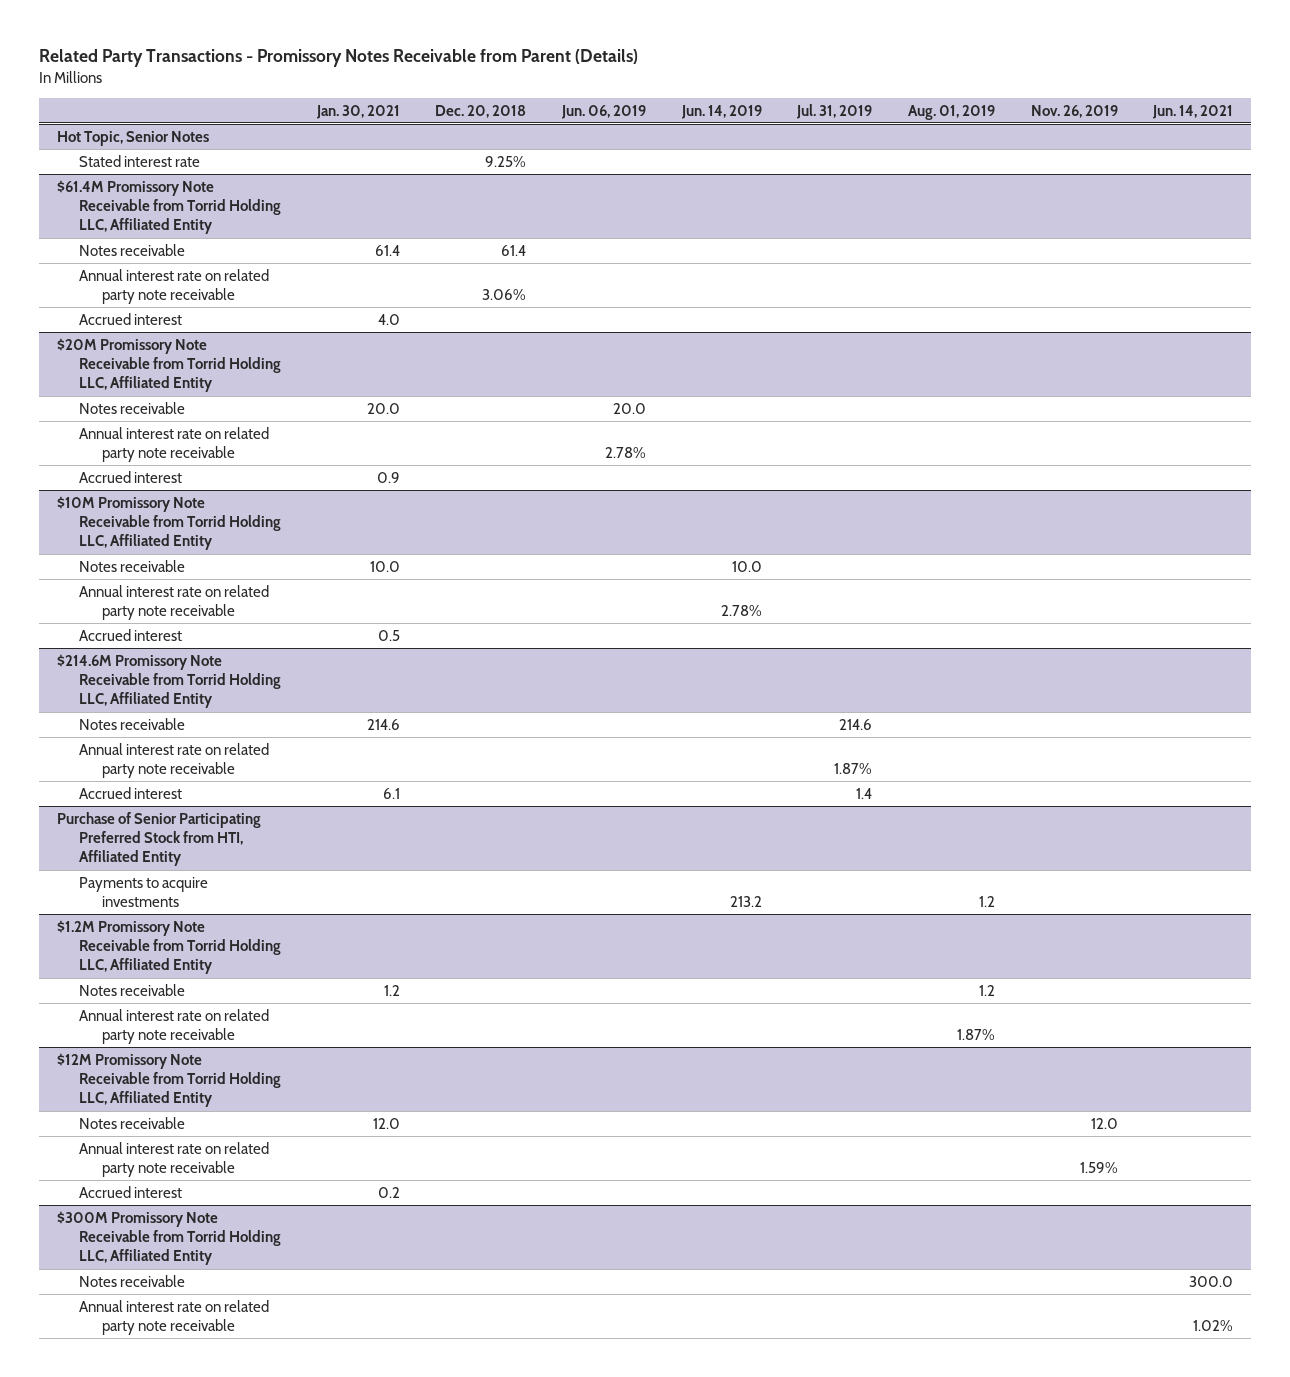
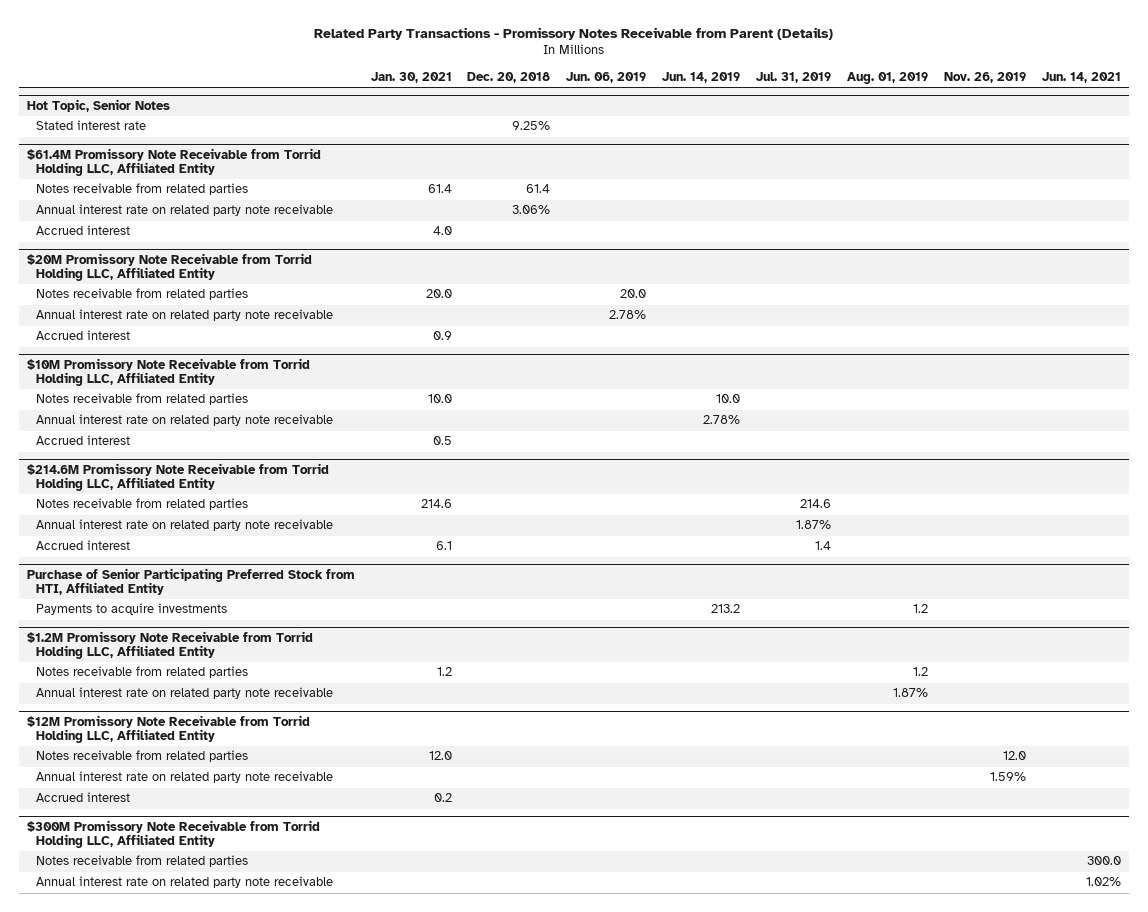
@ $61.4M Promissory Note Receivable from Torrid Holding LLC, Affiliated Entity
- Notes receivable | 61.4 | 61.4 | | | | | |
+ Notes receivable from related parties | 61.4 | 61.4 | | | | | |
@ $20M Promissory Note Receivable from Torrid Holding LLC, Affiliated Entity
- Notes receivable | 20.0 | | 20.0 | | | | |
+ Notes receivable from related parties | 20.0 | | 20.0 | | | | |
@ $10M Promissory Note Receivable from Torrid Holding LLC, Affiliated Entity
- Notes receivable | 10.0 | | | 10.0 | | | |
+ Notes receivable from related parties | 10.0 | | | 10.0 | | | |
@ $214.6M Promissory Note Receivable from Torrid Holding LLC, Affiliated Entity
- Notes receivable | 214.6 | | | | 214.6 | | |
+ Notes receivable from related parties | 214.6 | | | | 214.6 | | |
@ $1.2M Promissory Note Receivable from Torrid Holding LLC, Affiliated Entity
- Notes receivable | 1.2 | | | | | 1.2 | |
+ Notes receivable from related parties | 1.2 | | | | | 1.2 | |
@ $12M Promissory Note Receivable from Torrid Holding LLC, Affiliated Entity
- Notes receivable | 12.0 | | | | | | 12.0 |
+ Notes receivable from related parties | 12.0 | | | | | | 12.0 |
@ $300M Promissory Note Receivable from Torrid Holding LLC, Affiliated Entity
- Notes receivable | | | | | | | | 300.0
+ Notes receivable from related parties | | | | | | | | 300.0

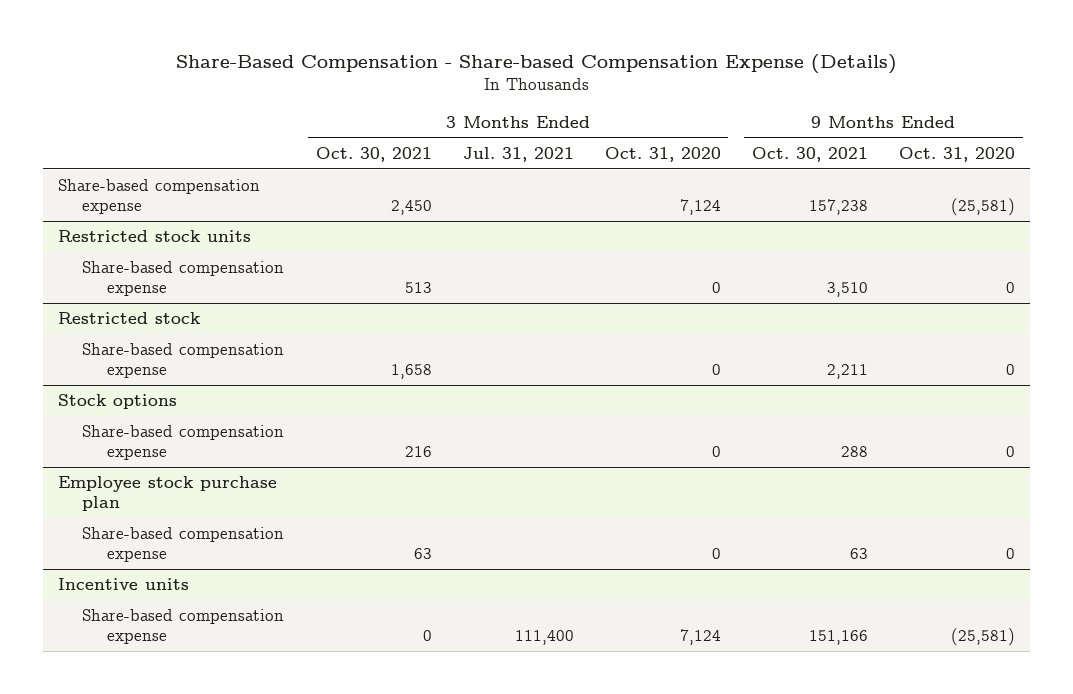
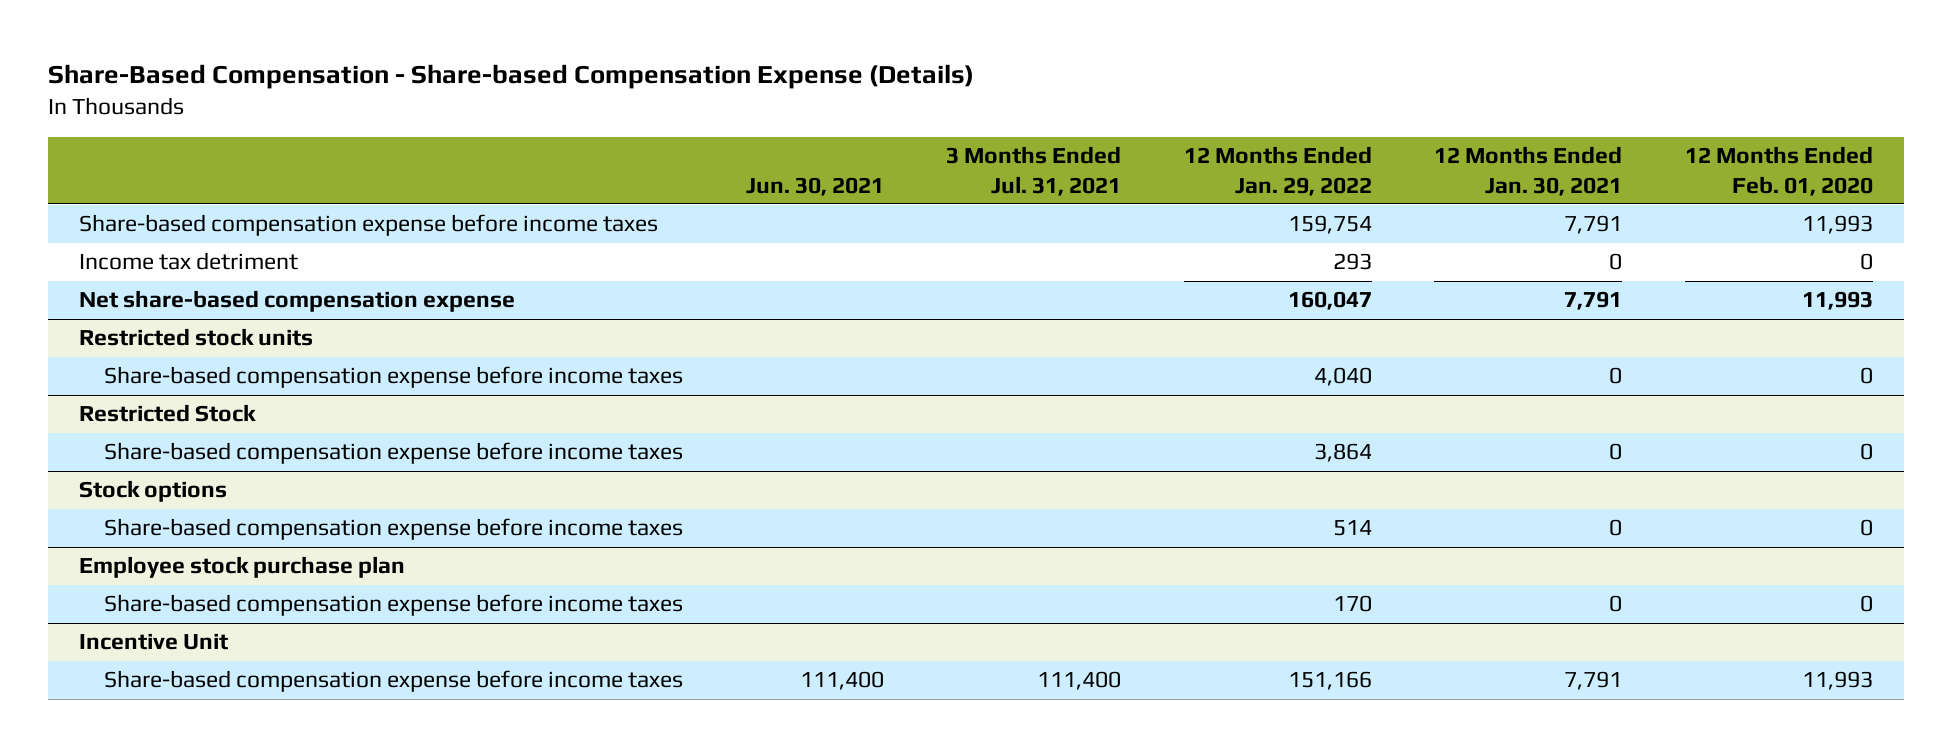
- | 3 Months Ended Oct. 30, 2021 | 3 Months Ended Jul. 31, 2021 | 3 Months Ended Oct. 31, 2020 | 9 Months Ended Oct. 30, 2021 | 9 Months Ended Oct. 31, 2020
+ | Jun. 30, 2021 | 3 Months Ended Jul. 31, 2021 | 12 Months Ended Jan. 29, 2022 | 12 Months Ended Jan. 30, 2021 | 12 Months Ended Feb. 01, 2020
- Share-based compensation expense | 2,450 | | 7,124 | 157,238 | (25,581)
+ Share-based compensation expense before income taxes | | | 159,754 | 7,791 | 11,993
+ Income tax detriment | | | 293 | 0 | 0
+ Net share-based compensation expense | | | 160,047 | 7,791 | 11,993
@ Restricted stock units
- Share-based compensation expense | 513 | | 0 | 3,510 | 0
- Restricted stock
- Share-based compensation expense | 1,658 | | 0 | 2,211 | 0
@ Restricted stock units
+ Share-based compensation expense before income taxes | | | 4,040 | 0 | 0
+ Restricted Stock
+ Share-based compensation expense before income taxes | | | 3,864 | 0 | 0
@ Stock options
- Share-based compensation expense | 216 | | 0 | 288 | 0
+ Share-based compensation expense before income taxes | | | 514 | 0 | 0
@ Employee stock purchase plan
- Share-based compensation expense | 63 | | 0 | 63 | 0
- Incentive units
- Share-based compensation expense | 0 | 111,400 | 7,124 | 151,166 | (25,581)
@ Employee stock purchase plan
+ Share-based compensation expense before income taxes | | | 170 | 0 | 0
+ Incentive Unit
+ Share-based compensation expense before income taxes | 111,400 | 111,400 | 151,166 | 7,791 | 11,993

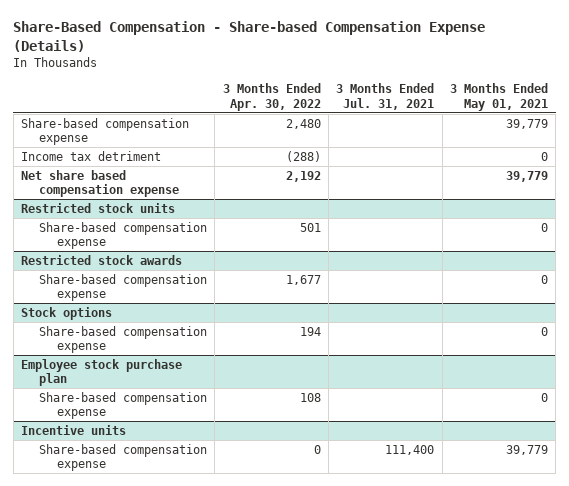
- | Jun. 30, 2021 | 3 Months Ended Jul. 31, 2021 | 12 Months Ended Jan. 29, 2022 | 12 Months Ended Jan. 30, 2021 | 12 Months Ended Feb. 01, 2020
+ | 3 Months Ended Apr. 30, 2022 | 3 Months Ended Jul. 31, 2021 | 3 Months Ended May 01, 2021
- Share-based compensation expense before income taxes | | | 159,754 | 7,791 | 11,993
+ Share-based compensation expense | 2,480 | | 39,779
- Net share-based compensation expense | | | 160,047 | 7,791 | 11,993
+ Net share based compensation expense | 2,192 | | 39,779
@ Restricted stock units
- Share-based compensation expense before income taxes | | | 4,040 | 0 | 0
- Restricted Stock
- Share-based compensation expense before income taxes | | | 3,864 | 0 | 0
@ Restricted stock units
+ Share-based compensation expense | 501 | | 0
+ Restricted stock awards
+ Share-based compensation expense | 1,677 | | 0
@ Stock options
- Share-based compensation expense before income taxes | | | 514 | 0 | 0
+ Share-based compensation expense | 194 | | 0
@ Employee stock purchase plan
- Share-based compensation expense before income taxes | | | 170 | 0 | 0
- Incentive Unit
- Share-based compensation expense before income taxes | 111,400 | 111,400 | 151,166 | 7,791 | 11,993
@ Employee stock purchase plan
+ Share-based compensation expense | 108 | | 0
+ Incentive units
+ Share-based compensation expense | 0 | 111,400 | 39,779

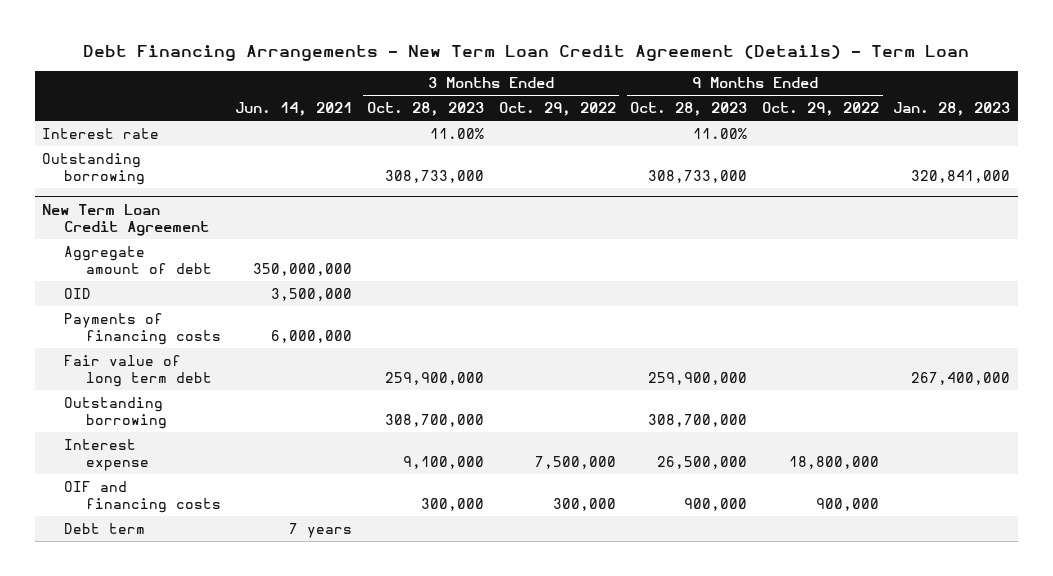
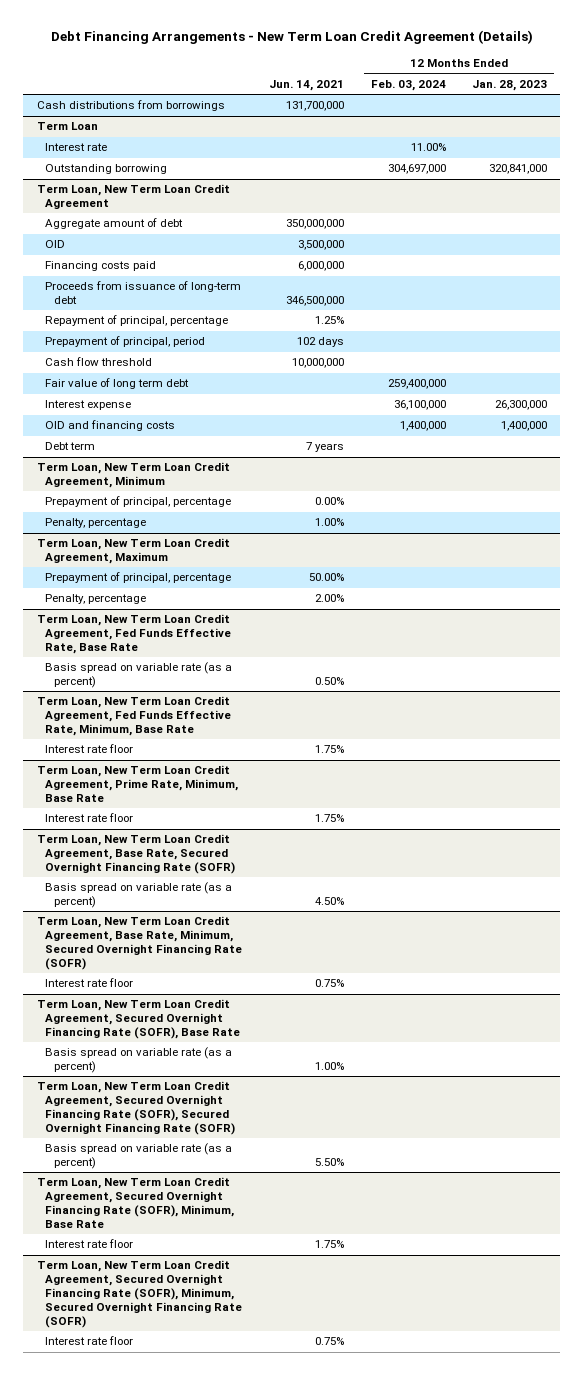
- Debt Financing Arrangements - New Term Loan Credit Agreement (Details) - Term Loan
+ Debt Financing Arrangements - New Term Loan Credit Agreement (Details)
- | Jun. 14, 2021 | 3 Months Ended Oct. 28, 2023 | 3 Months Ended Oct. 29, 2022 | 9 Months Ended Oct. 28, 2023 | 9 Months Ended Oct. 29, 2022 | Jan. 28, 2023
+ | Jun. 14, 2021 | 12 Months Ended Feb. 03, 2024 | 12 Months Ended Jan. 28, 2023
- Interest rate | | 11.00% | | 11.00% | |
- Outstanding borrowing | | 308,733,000 | | 308,733,000 | | 320,841,000
- New Term Loan Credit Agreement
- Aggregate amount of debt | 350,000,000 | | | | |
- OID | 3,500,000 | | | | |
- Payments of financing costs | 6,000,000 | | | | |
- Fair value of long term debt | | 259,900,000 | | 259,900,000 | | 267,400,000
+ Cash distributions from borrowings | 131,700,000 | |
+ Term Loan
+ Interest rate | | 11.00% |
- Interest expense | | 9,100,000 | 7,500,000 | 26,500,000 | 18,800,000 |
- OIF and financing costs | | 300,000 | 300,000 | 900,000 | 900,000 |
- Debt term | 7 years | | | | |
+ Term Loan, New Term Loan Credit Agreement
+ Aggregate amount of debt | 350,000,000 | |
+ OID | 3,500,000 | |
+ Financing costs paid | 6,000,000 | |
+ Proceeds from issuance of long-term debt | 346,500,000 | |
+ Repayment of principal, percentage | 1.25% | |
+ Prepayment of principal, period | 102 days | |
+ Cash flow threshold | 10,000,000 | |
+ Fair value of long term debt | | 259,400,000 |
+ Interest expense | | 36,100,000 | 26,300,000
+ OID and financing costs | | 1,400,000 | 1,400,000
+ Debt term | 7 years | |
+ Term Loan, New Term Loan Credit Agreement, Minimum
+ Prepayment of principal, percentage | 0.00% | |
+ Penalty, percentage | 1.00% | |
+ Term Loan, New Term Loan Credit Agreement, Maximum
+ Prepayment of principal, percentage | 50.00% | |
+ Penalty, percentage | 2.00% | |
+ Term Loan, New Term Loan Credit Agreement, Fed Funds Effective Rate, Base Rate
+ Basis spread on variable rate (as a percent) | 0.50% | |
+ Term Loan, New Term Loan Credit Agreement, Fed Funds Effective Rate, Minimum, Base Rate
+ Interest rate floor | 1.75% | |
+ Term Loan, New Term Loan Credit Agreement, Prime Rate, Minimum, Base Rate
+ Interest rate floor | 1.75% | |
+ Term Loan, New Term Loan Credit Agreement, Base Rate, Secured Overnight Financing Rate (SOFR)
+ Basis spread on variable rate (as a percent) | 4.50% | |
+ Term Loan, New Term Loan Credit Agreement, Base Rate, Minimum, Secured Overnight Financing Rate (SOFR)
+ Interest rate floor | 0.75% | |
+ Term Loan, New Term Loan Credit Agreement, Secured Overnight Financing Rate (SOFR), Base Rate
+ Basis spread on variable rate (as a percent) | 1.00% | |
+ Term Loan, New Term Loan Credit Agreement, Secured Overnight Financing Rate (SOFR), Secured Overnight Financing Rate (SOFR)
+ Basis spread on variable rate (as a percent) | 5.50% | |
+ Term Loan, New Term Loan Credit Agreement, Secured Overnight Financing Rate (SOFR), Minimum, Base Rate
+ Interest rate floor | 1.75% | |
+ Term Loan, New Term Loan Credit Agreement, Secured Overnight Financing Rate (SOFR), Minimum, Secured Overnight Financing Rate (SOFR)
+ Interest rate floor | 0.75% | |

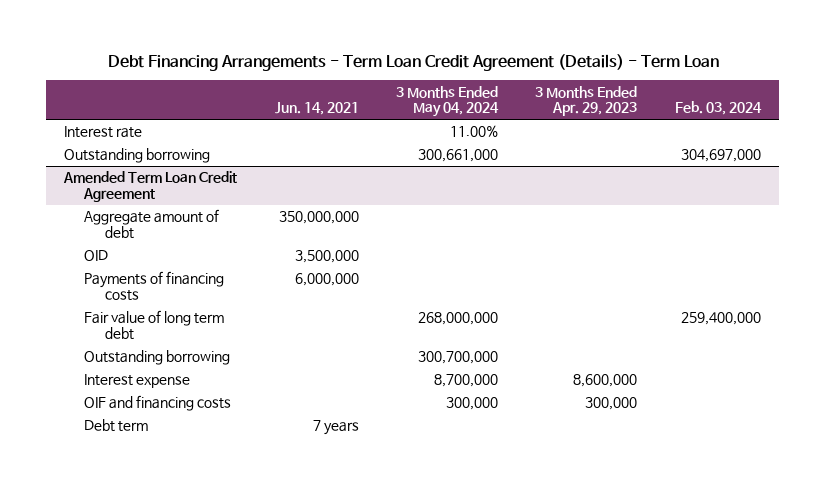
- Debt Financing Arrangements - New Term Loan Credit Agreement (Details)
+ Debt Financing Arrangements - Term Loan Credit Agreement (Details) - Term Loan
- | Jun. 14, 2021 | 12 Months Ended Feb. 03, 2024 | 12 Months Ended Jan. 28, 2023
+ | Jun. 14, 2021 | 3 Months Ended May 04, 2024 | 3 Months Ended Apr. 29, 2023 | Feb. 03, 2024
- Cash distributions from borrowings | 131,700,000 | |
- Term Loan
- Interest rate | | 11.00% |
+ Interest rate | | 11.00% | |
+ Outstanding borrowing | | 300,661,000 | | 304,697,000
+ Amended Term Loan Credit Agreement
+ Aggregate amount of debt | 350,000,000 | | |
+ OID | 3,500,000 | | |
+ Payments of financing costs | 6,000,000 | | |
+ Fair value of long term debt | | 268,000,000 | | 259,400,000
- Term Loan, New Term Loan Credit Agreement
- Aggregate amount of debt | 350,000,000 | |
- OID | 3,500,000 | |
- Financing costs paid | 6,000,000 | |
- Proceeds from issuance of long-term debt | 346,500,000 | |
- Repayment of principal, percentage | 1.25% | |
- Prepayment of principal, period | 102 days | |
- Cash flow threshold | 10,000,000 | |
- Fair value of long term debt | | 259,400,000 |
- Interest expense | | 36,100,000 | 26,300,000
- OID and financing costs | | 1,400,000 | 1,400,000
- Debt term | 7 years | |
- Term Loan, New Term Loan Credit Agreement, Minimum
- Prepayment of principal, percentage | 0.00% | |
- Penalty, percentage | 1.00% | |
- Term Loan, New Term Loan Credit Agreement, Maximum
- Prepayment of principal, percentage | 50.00% | |
- Penalty, percentage | 2.00% | |
- Term Loan, New Term Loan Credit Agreement, Fed Funds Effective Rate, Base Rate
- Basis spread on variable rate (as a percent) | 0.50% | |
- Term Loan, New Term Loan Credit Agreement, Fed Funds Effective Rate, Minimum, Base Rate
- Interest rate floor | 1.75% | |
- Term Loan, New Term Loan Credit Agreement, Prime Rate, Minimum, Base Rate
- Interest rate floor | 1.75% | |
- Term Loan, New Term Loan Credit Agreement, Base Rate, Secured Overnight Financing Rate (SOFR)
- Basis spread on variable rate (as a percent) | 4.50% | |
- Term Loan, New Term Loan Credit Agreement, Base Rate, Minimum, Secured Overnight Financing Rate (SOFR)
- Interest rate floor | 0.75% | |
- Term Loan, New Term Loan Credit Agreement, Secured Overnight Financing Rate (SOFR), Base Rate
- Basis spread on variable rate (as a percent) | 1.00% | |
- Term Loan, New Term Loan Credit Agreement, Secured Overnight Financing Rate (SOFR), Secured Overnight Financing Rate (SOFR)
- Basis spread on variable rate (as a percent) | 5.50% | |
- Term Loan, New Term Loan Credit Agreement, Secured Overnight Financing Rate (SOFR), Minimum, Base Rate
- Interest rate floor | 1.75% | |
- Term Loan, New Term Loan Credit Agreement, Secured Overnight Financing Rate (SOFR), Minimum, Secured Overnight Financing Rate (SOFR)
- Interest rate floor | 0.75% | |
+ Interest expense | | 8,700,000 | 8,600,000 |
+ OIF and financing costs | | 300,000 | 300,000 |
+ Debt term | 7 years | | |

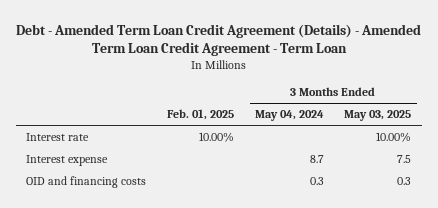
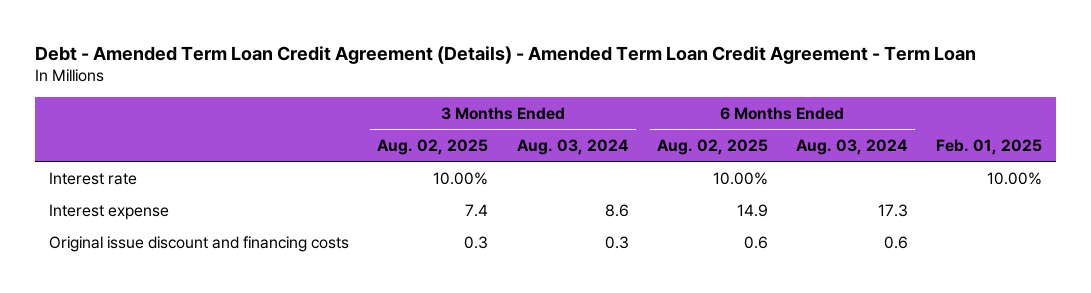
- | Feb. 01, 2025 | 3 Months Ended May 04, 2024 | 3 Months Ended May 03, 2025
+ | 3 Months Ended Aug. 02, 2025 | 3 Months Ended Aug. 03, 2024 | 6 Months Ended Aug. 02, 2025 | 6 Months Ended Aug. 03, 2024 | Feb. 01, 2025
- OID and financing costs | | 0.3 | 0.3
+ Original issue discount and financing costs | 0.3 | 0.3 | 0.6 | 0.6 |

